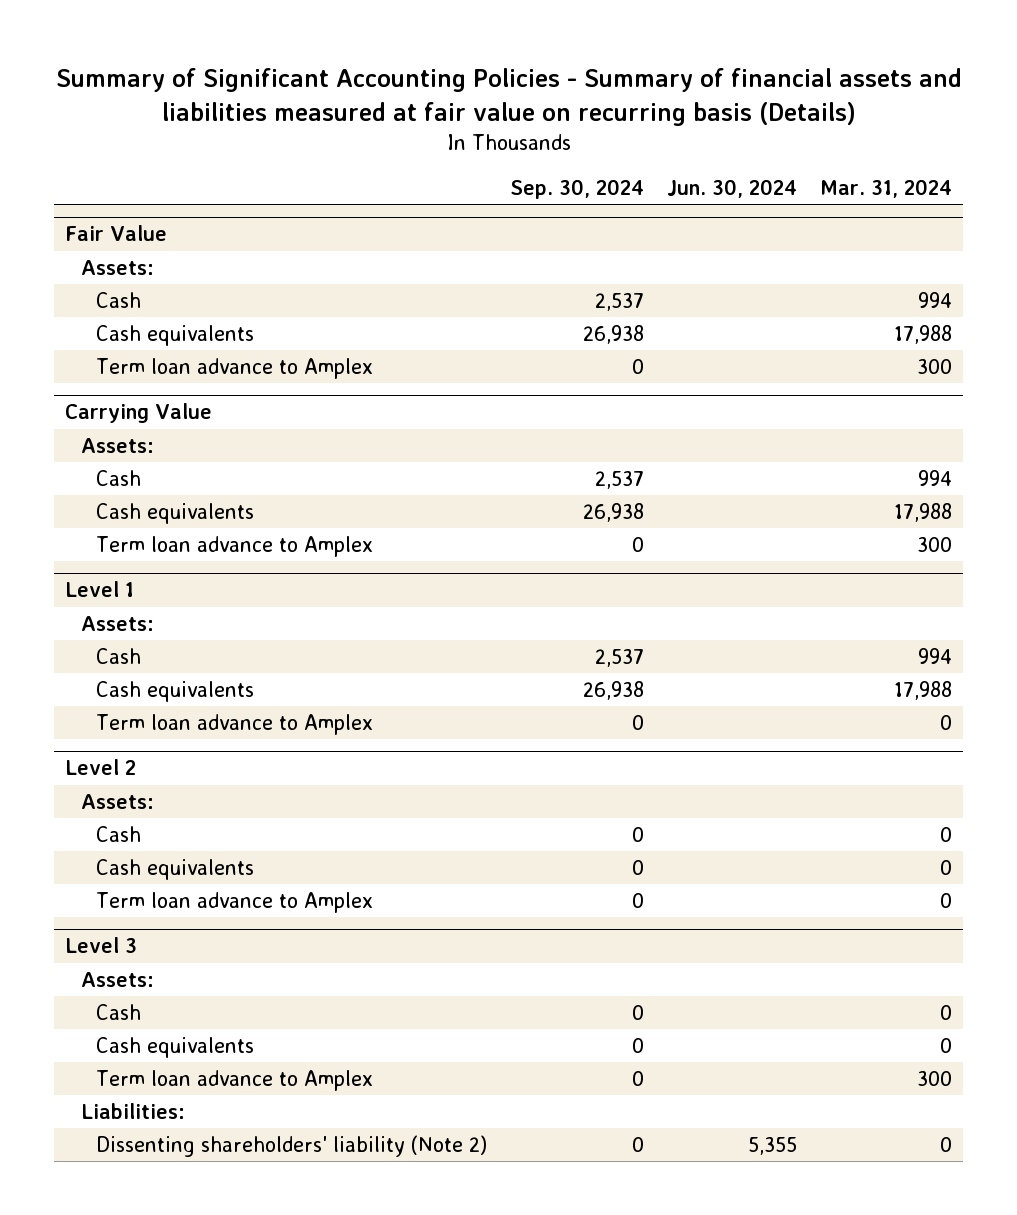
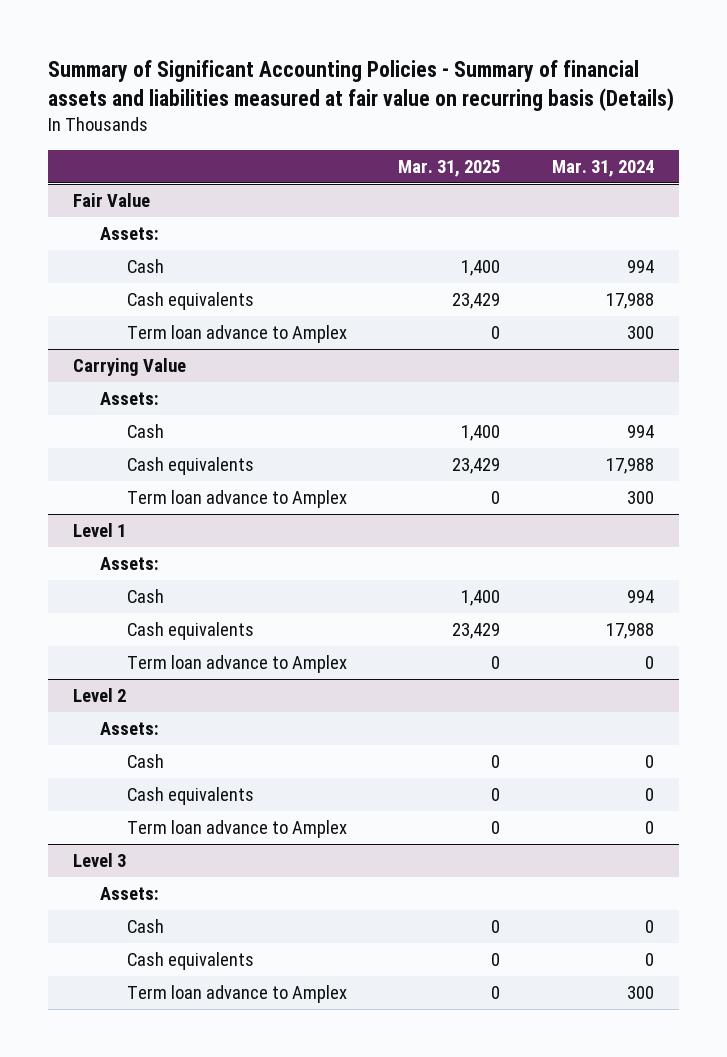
- | Sep. 30, 2024 | Jun. 30, 2024 | Mar. 31, 2024
+ | Mar. 31, 2025 | Mar. 31, 2024
@ Level 3
- Liabilities:
- Dissenting shareholders' liability (Note 2) | 0 | 5,355 | 0

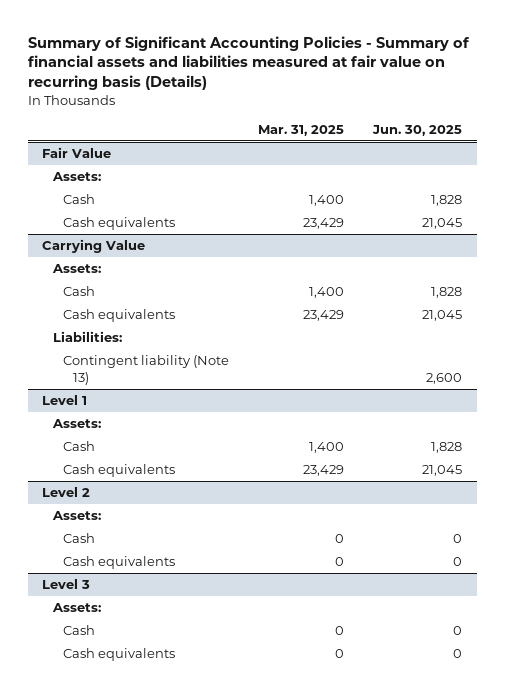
- | Mar. 31, 2025 | Mar. 31, 2024
+ | Mar. 31, 2025 | Jun. 30, 2025
@ Fair Value
- Term loan advance to Amplex | 0 | 300
@ Carrying Value
- Term loan advance to Amplex | 0 | 300
+ Liabilities:
+ Contingent liability (Note 13) | | 2,600
@ Level 1
- Term loan advance to Amplex | 0 | 0
@ Level 2
- Term loan advance to Amplex | 0 | 0
@ Level 3
- Term loan advance to Amplex | 0 | 300

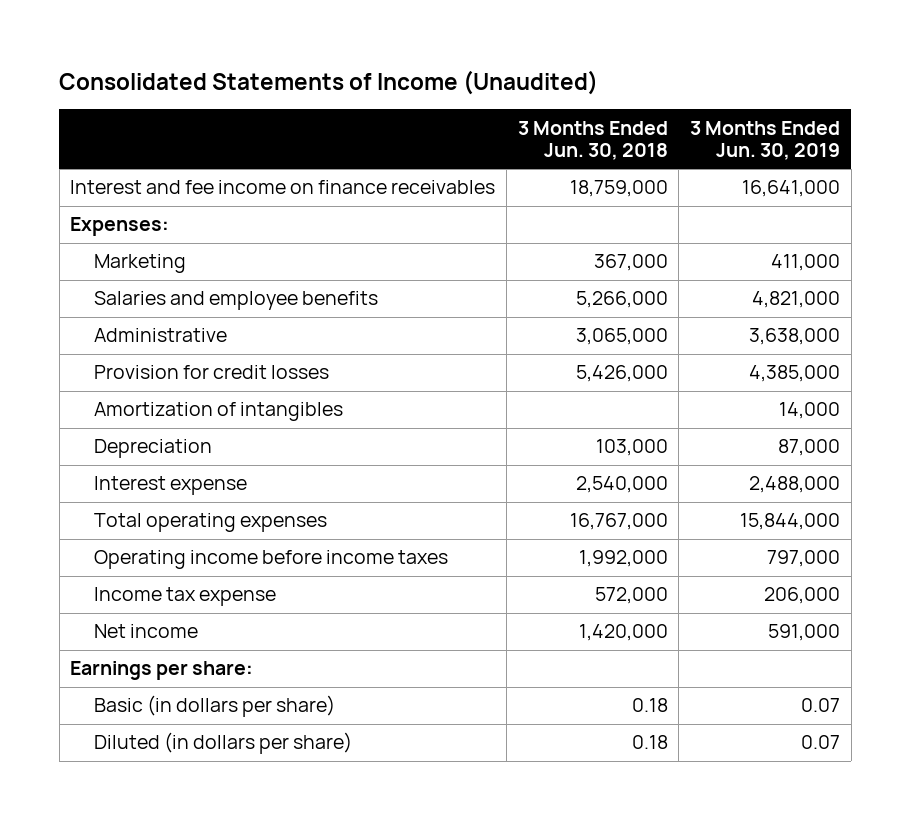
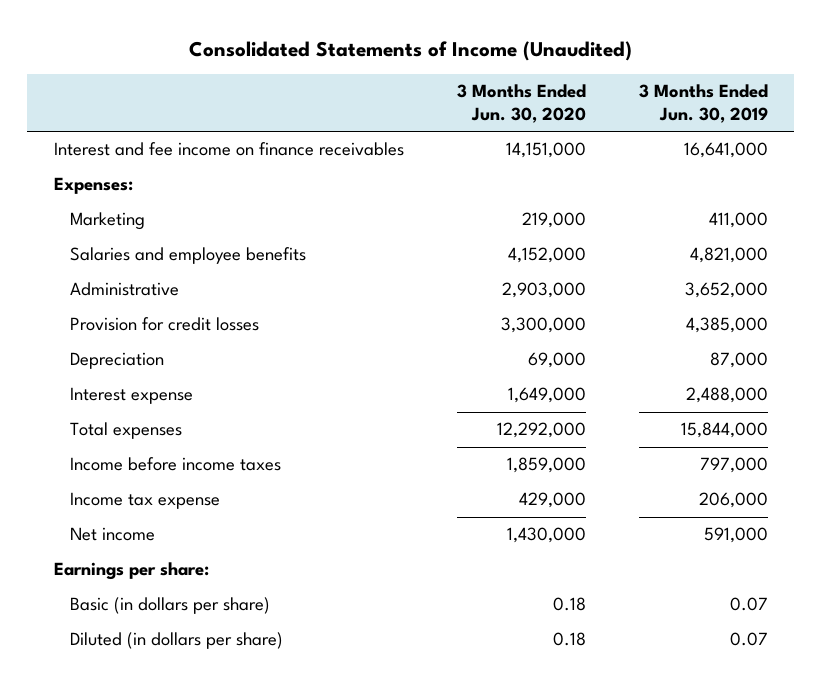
- | 3 Months Ended Jun. 30, 2018 | 3 Months Ended Jun. 30, 2019
+ | 3 Months Ended Jun. 30, 2020 | 3 Months Ended Jun. 30, 2019
- Administrative | 3,065,000 | 3,638,000
+ Administrative | 2,903,000 | 3,652,000
- Amortization of intangibles | | 14,000
- Total operating expenses | 16,767,000 | 15,844,000
- Operating income before income taxes | 1,992,000 | 797,000
+ Total expenses | 12,292,000 | 15,844,000
+ Income before income taxes | 1,859,000 | 797,000

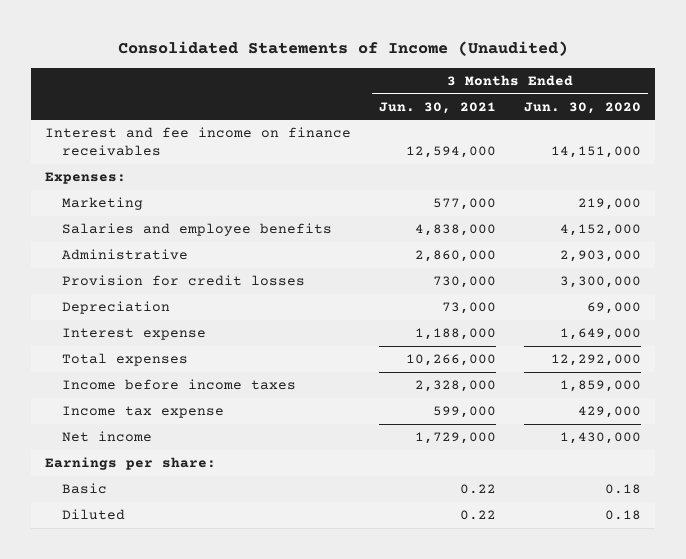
- | 3 Months Ended Jun. 30, 2020 | 3 Months Ended Jun. 30, 2019
+ | 3 Months Ended Jun. 30, 2021 | 3 Months Ended Jun. 30, 2020
- Basic (in dollars per share) | 0.18 | 0.07
- Diluted (in dollars per share) | 0.18 | 0.07
+ Basic | 0.22 | 0.18
+ Diluted | 0.22 | 0.18

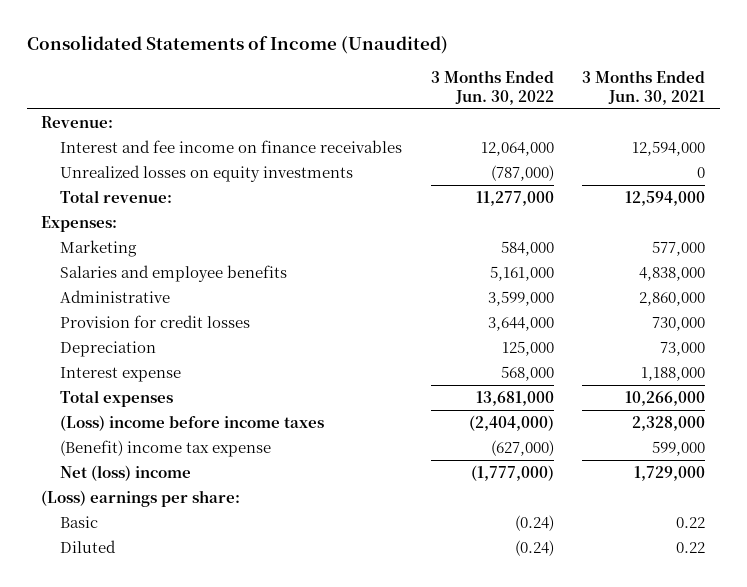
- | 3 Months Ended Jun. 30, 2021 | 3 Months Ended Jun. 30, 2020
+ | 3 Months Ended Jun. 30, 2022 | 3 Months Ended Jun. 30, 2021
+ Revenue:
+ Unrealized losses on equity investments | (787,000) | 0
+ Total revenue: | 11,277,000 | 12,594,000
- Income before income taxes | 2,328,000 | 1,859,000
- Income tax expense | 599,000 | 429,000
- Net income | 1,729,000 | 1,430,000
- Earnings per share:
+ (Loss) income before income taxes | (2,404,000) | 2,328,000
+ (Benefit) income tax expense | (627,000) | 599,000
+ Net (loss) income | (1,777,000) | 1,729,000
+ (Loss) earnings per share:

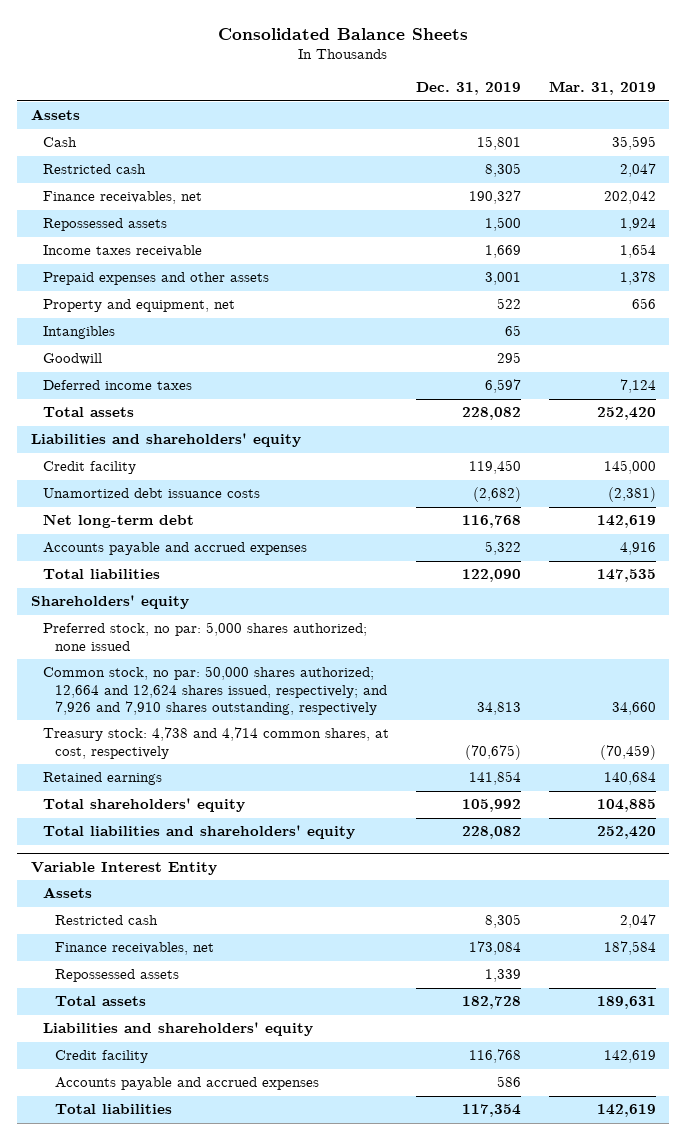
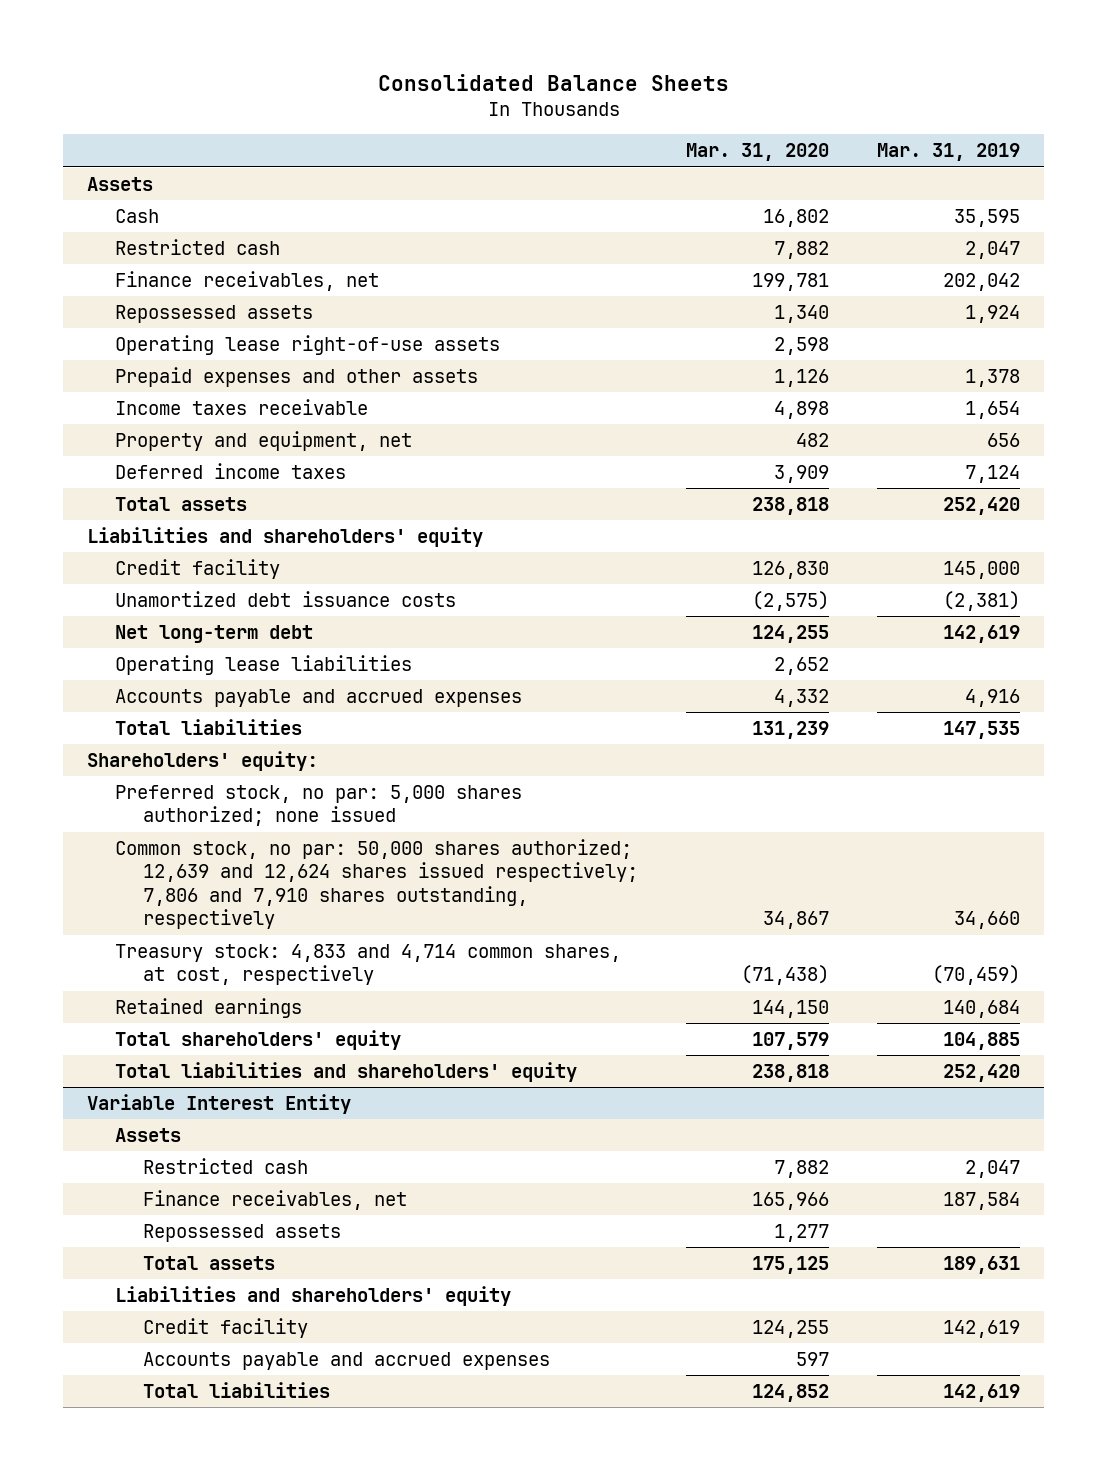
- | Dec. 31, 2019 | Mar. 31, 2019
+ | Mar. 31, 2020 | Mar. 31, 2019
+ Operating lease right-of-use assets | 2,598 |
moved down: Income taxes receivable | 4,898 | 1,654
- Intangibles | 65 |
- Goodwill | 295 |
+ Operating lease liabilities | 2,652 |
- Shareholders' equity
+ Shareholders' equity:
- Common stock, no par: 50,000 shares authorized; 12,664 and 12,624 shares issued, respectively; and 7,926 and 7,910 shares outstanding, respectively | 34,813 | 34,660
- Treasury stock: 4,738 and 4,714 common shares, at cost, respectively | (70,675) | (70,459)
+ Common stock, no par: 50,000 shares authorized; 12,639 and 12,624 shares issued respectively; 7,806 and 7,910 shares outstanding, respectively | 34,867 | 34,660
+ Treasury stock: 4,833 and 4,714 common shares, at cost, respectively | (71,438) | (70,459)

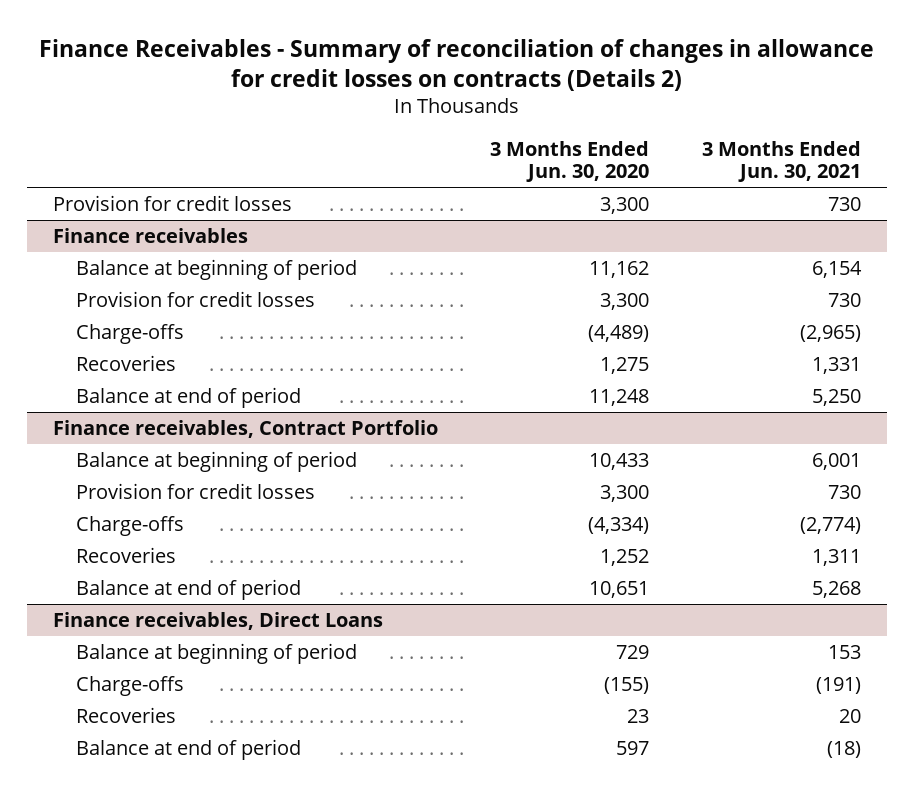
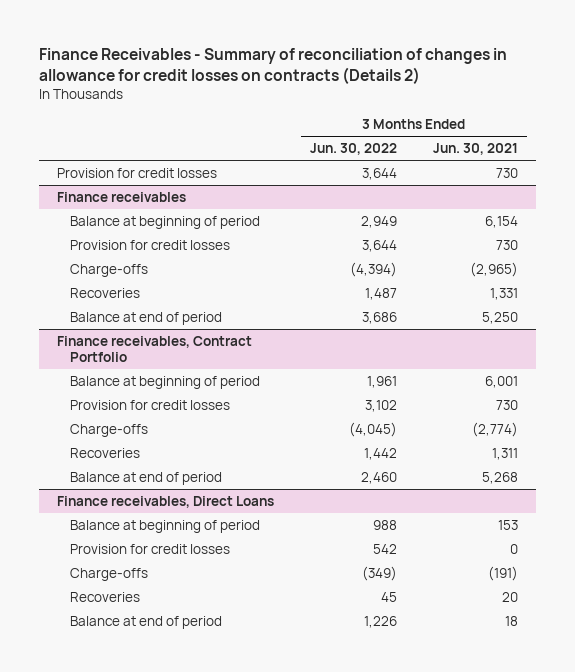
- | 3 Months Ended Jun. 30, 2020 | 3 Months Ended Jun. 30, 2021
+ | 3 Months Ended Jun. 30, 2022 | 3 Months Ended Jun. 30, 2021
@ Finance receivables, Direct Loans
+ Provision for credit losses | 542 | 0
- Balance at end of period | 597 | (18)
+ Balance at end of period | 1,226 | 18

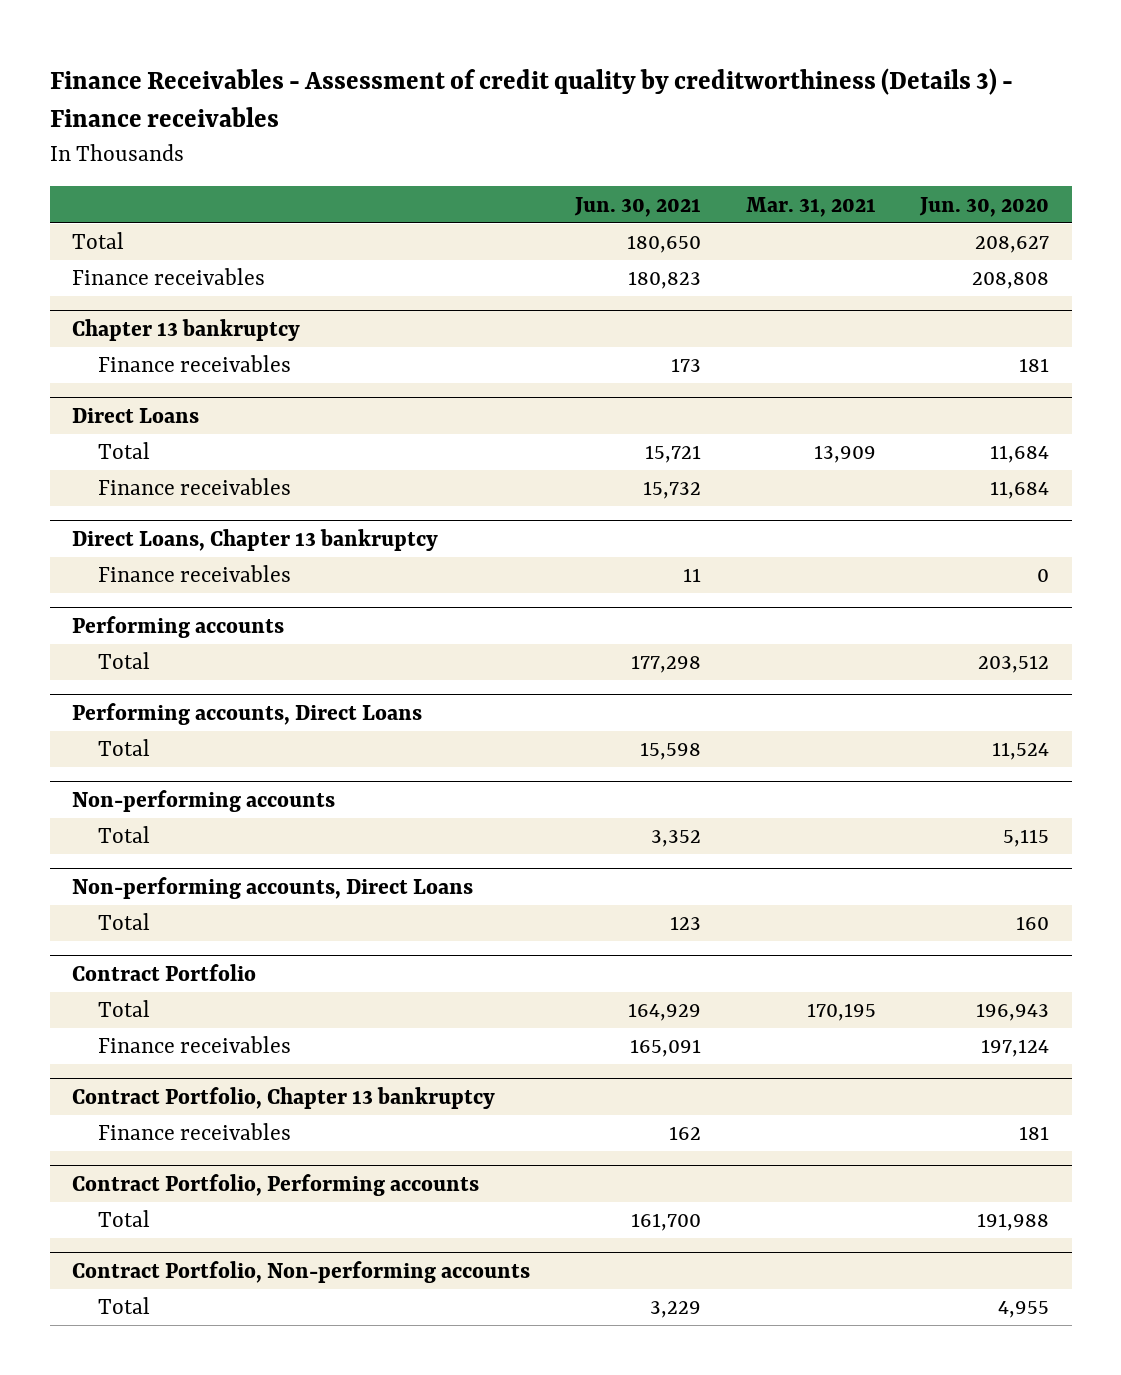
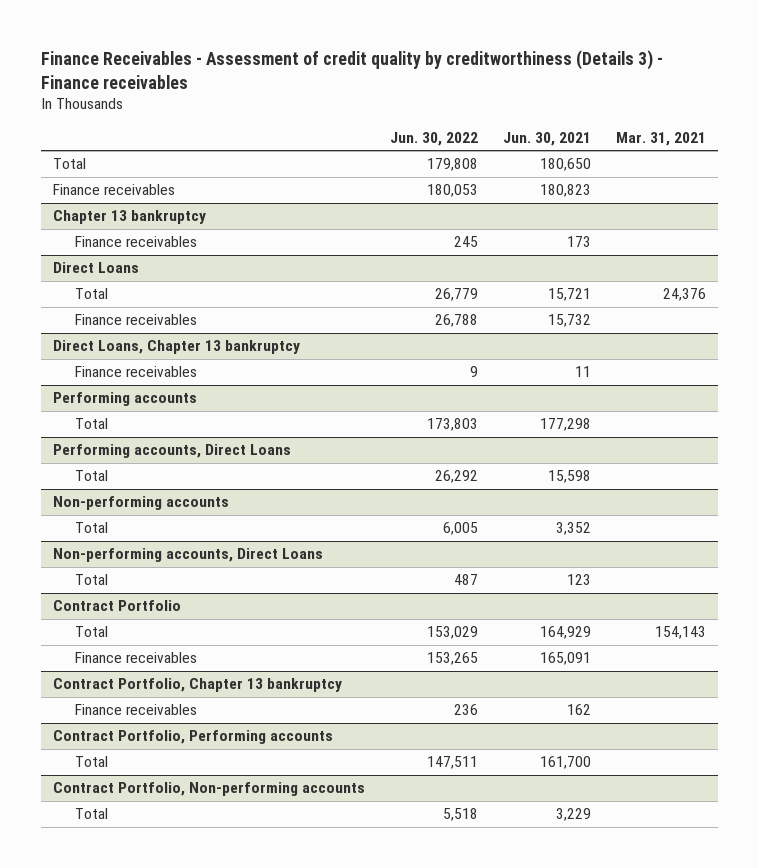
- | Jun. 30, 2021 | Mar. 31, 2021 | Jun. 30, 2020
+ | Jun. 30, 2022 | Jun. 30, 2021 | Mar. 31, 2021
@ Direct Loans
- Total | 15,721 | 13,909 | 11,684
+ Total | 26,779 | 15,721 | 24,376
@ Contract Portfolio
- Total | 164,929 | 170,195 | 196,943
+ Total | 153,029 | 164,929 | 154,143

